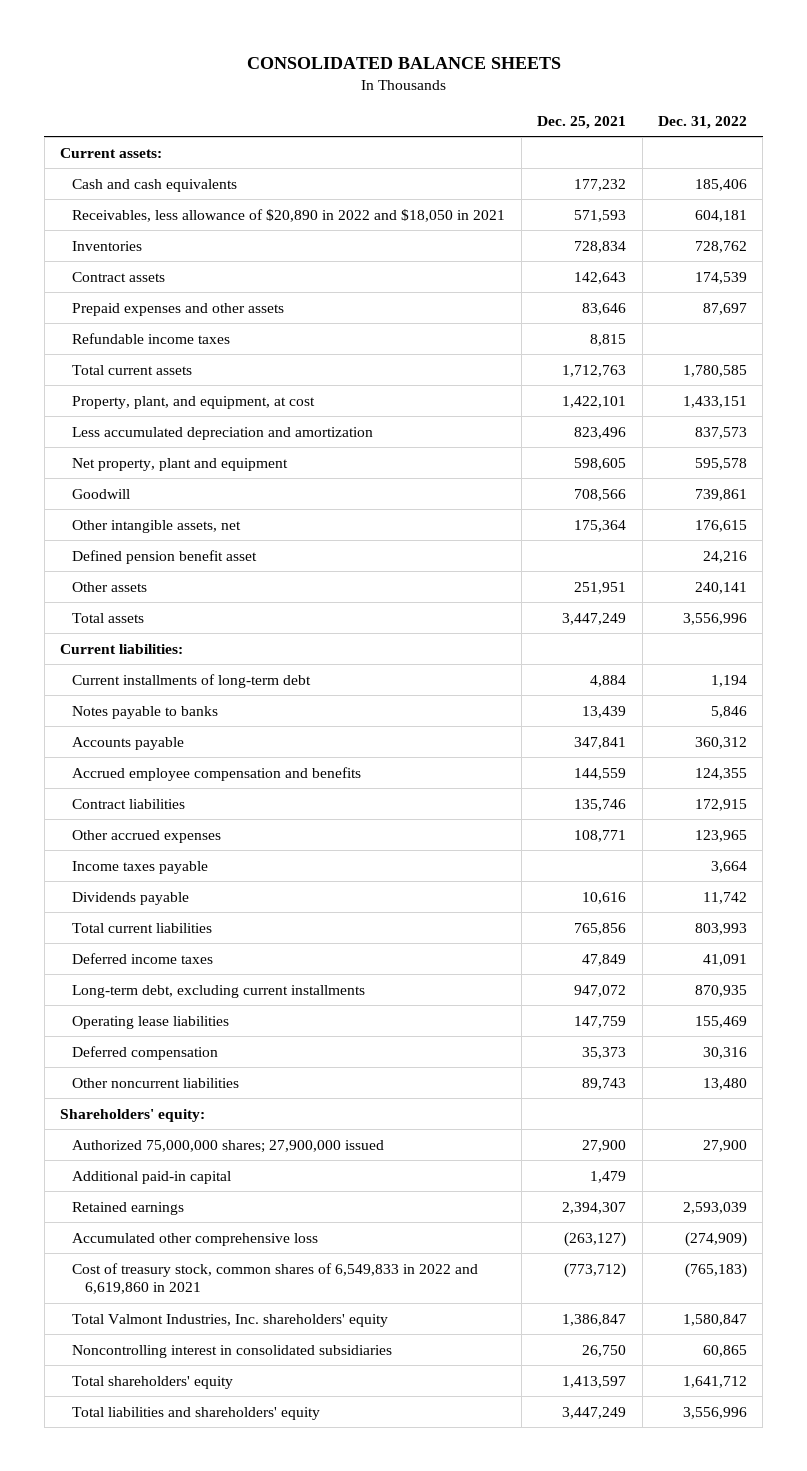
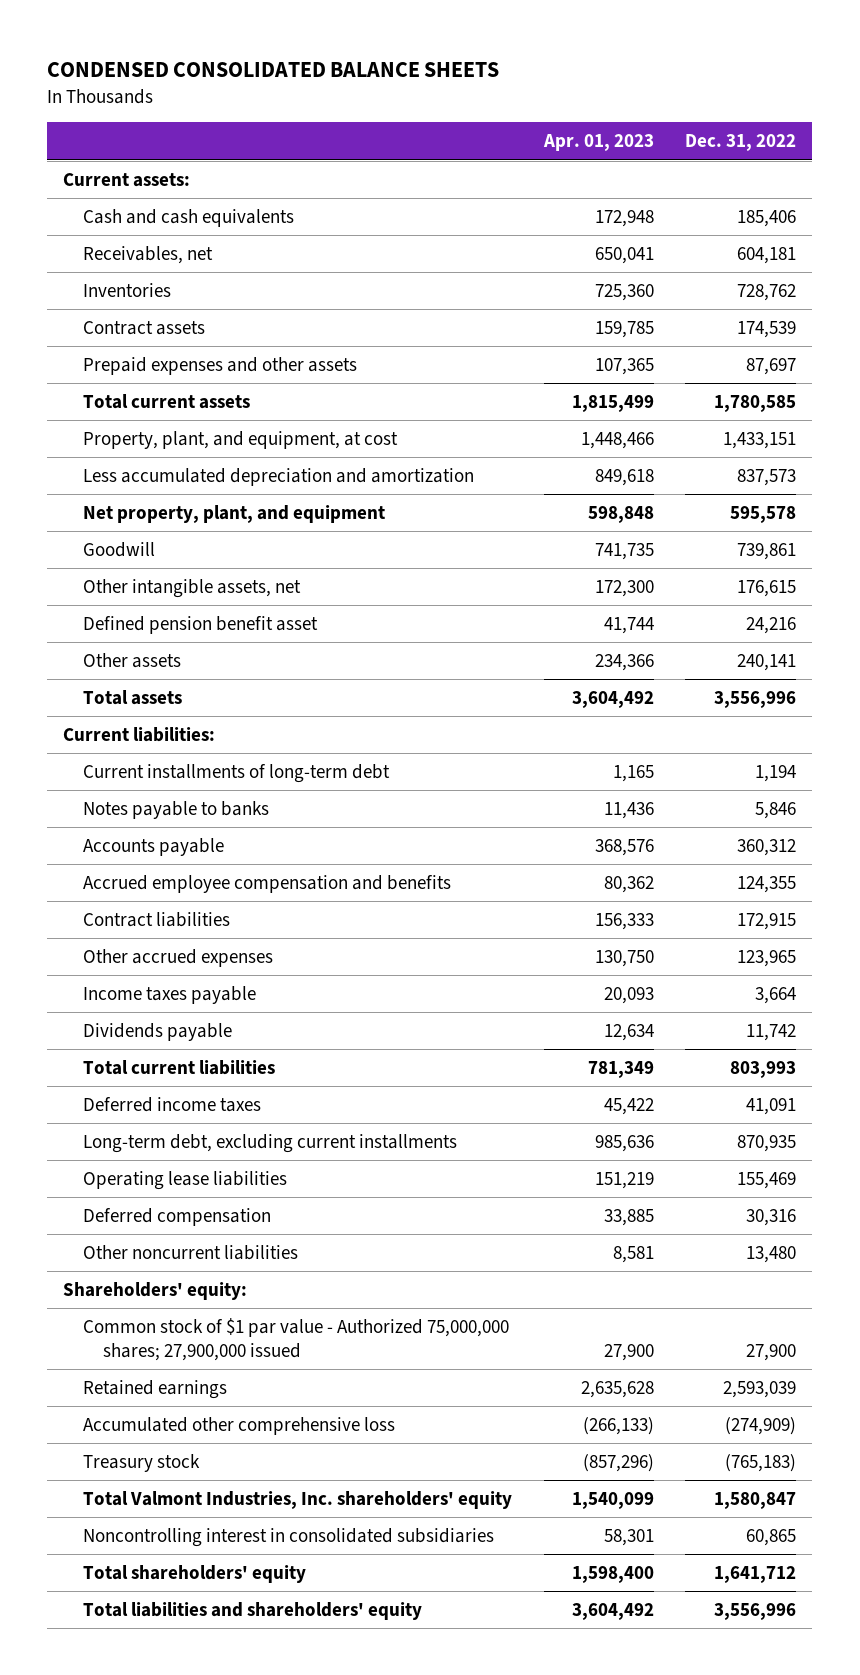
- CONSOLIDATED BALANCE SHEETS
+ CONDENSED CONSOLIDATED BALANCE SHEETS
- | Dec. 25, 2021 | Dec. 31, 2022
+ | Apr. 01, 2023 | Dec. 31, 2022
- Receivables, less allowance of $20,890 in 2022 and $18,050 in 2021 | 571,593 | 604,181
+ Receivables, net | 650,041 | 604,181
- Refundable income taxes | 8,815 |
- Net property, plant and equipment | 598,605 | 595,578
+ Net property, plant, and equipment | 598,848 | 595,578
- Authorized 75,000,000 shares; 27,900,000 issued | 27,900 | 27,900
- Additional paid-in capital | 1,479 |
+ Common stock of $1 par value - Authorized 75,000,000 shares; 27,900,000 issued | 27,900 | 27,900
- Cost of treasury stock, common shares of 6,549,833 in 2022 and 6,619,860 in 2021 | (773,712) | (765,183)
+ Treasury stock | (857,296) | (765,183)

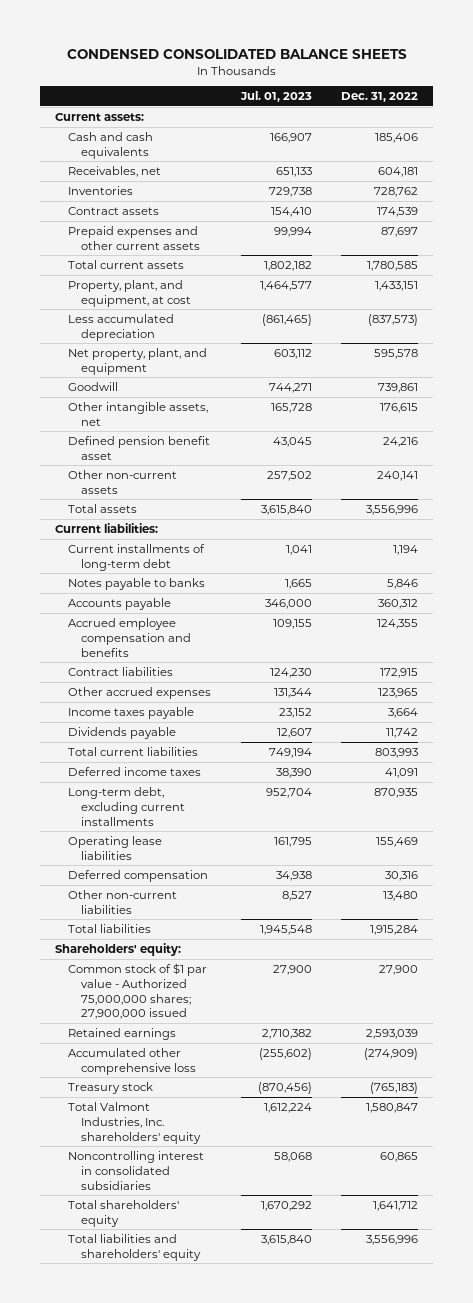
- | Apr. 01, 2023 | Dec. 31, 2022
+ | Jul. 01, 2023 | Dec. 31, 2022
- Prepaid expenses and other assets | 107,365 | 87,697
+ Prepaid expenses and other current assets | 99,994 | 87,697
- Less accumulated depreciation and amortization | 849,618 | 837,573
+ Less accumulated depreciation | (861,465) | (837,573)
- Other assets | 234,366 | 240,141
+ Other non-current assets | 257,502 | 240,141
- Other noncurrent liabilities | 8,581 | 13,480
+ Other non-current liabilities | 8,527 | 13,480
+ Total liabilities | 1,945,548 | 1,915,284

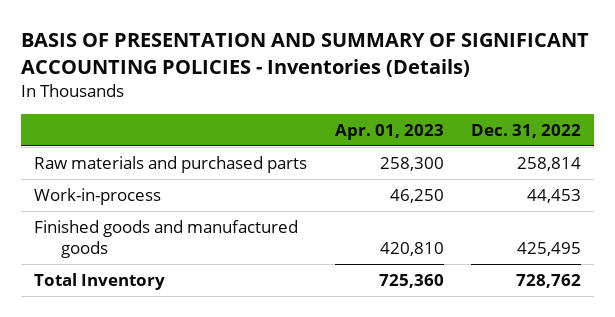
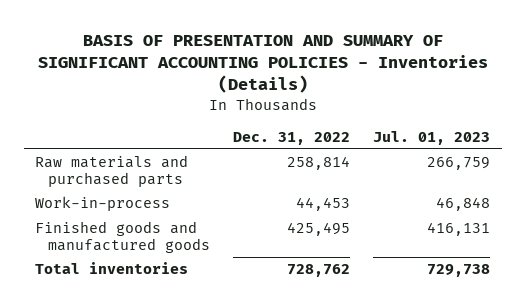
- | Apr. 01, 2023 | Dec. 31, 2022
+ | Dec. 31, 2022 | Jul. 01, 2023
- Total Inventory | 725,360 | 728,762
+ Total inventories | 728,762 | 729,738

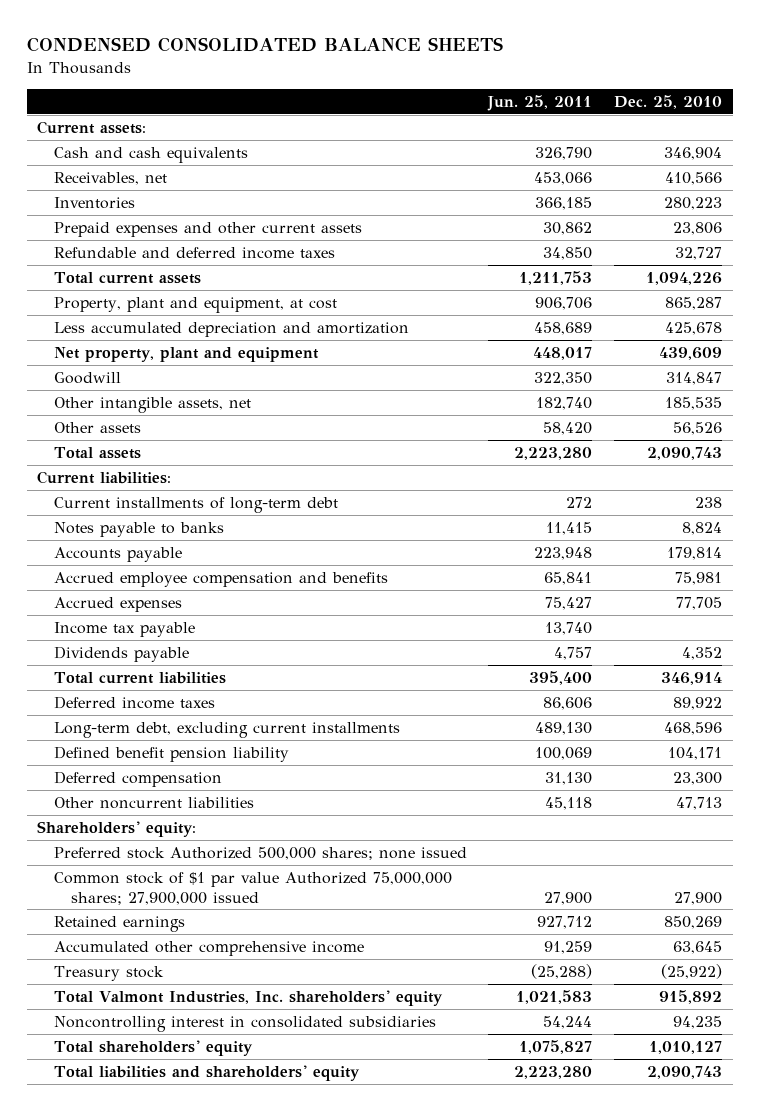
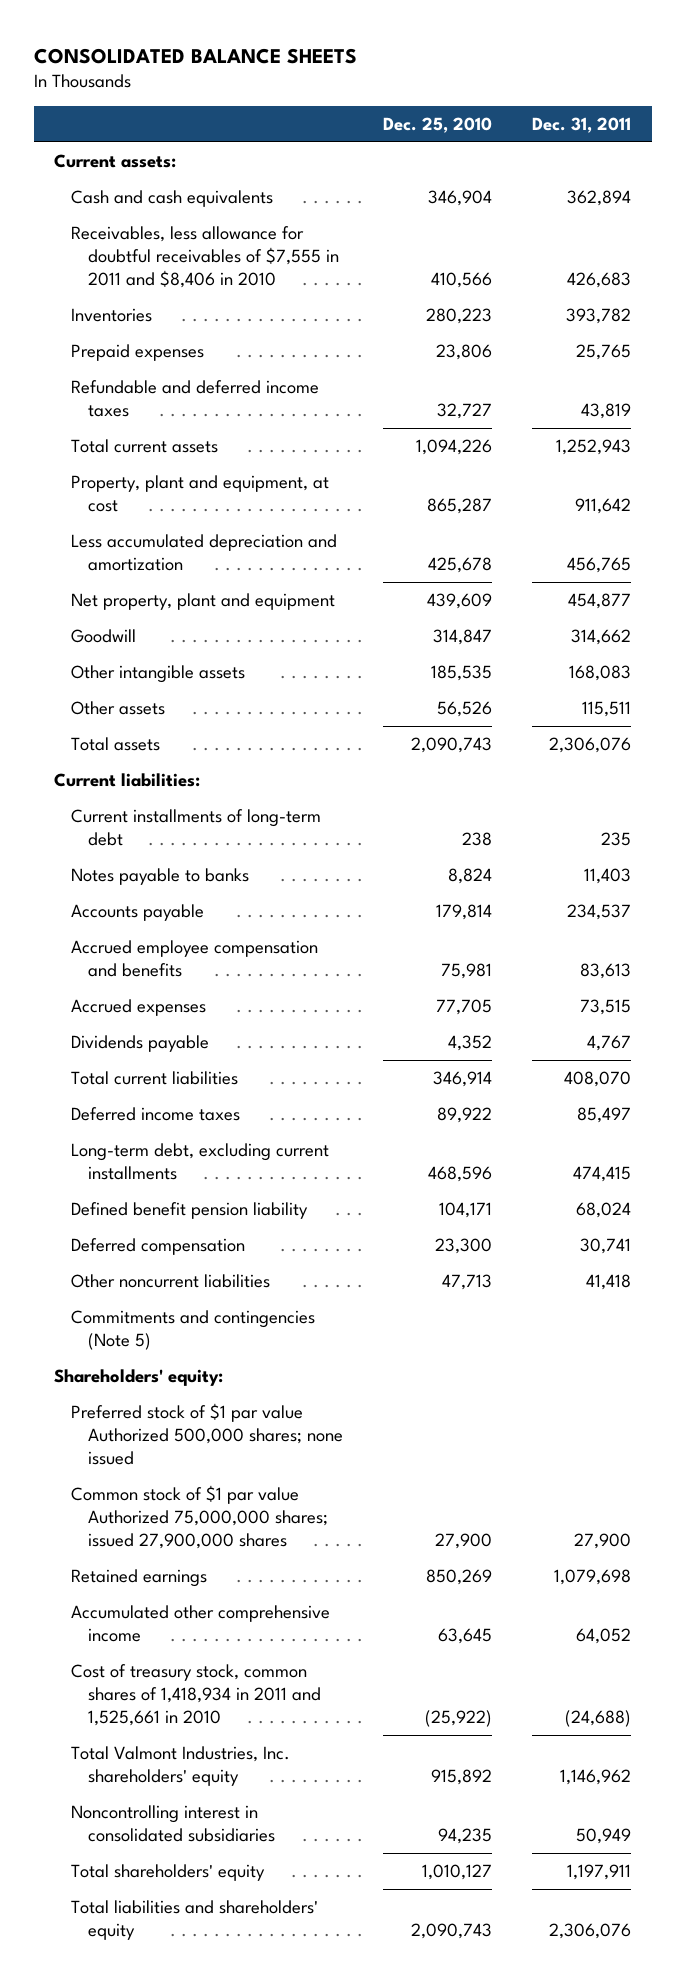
- CONDENSED CONSOLIDATED BALANCE SHEETS
+ CONSOLIDATED BALANCE SHEETS
- | Jun. 25, 2011 | Dec. 25, 2010
+ | Dec. 25, 2010 | Dec. 31, 2011
- Receivables, net | 453,066 | 410,566
+ Receivables, less allowance for doubtful receivables of $7,555 in 2011 and $8,406 in 2010 | 410,566 | 426,683
- Prepaid expenses and other current assets | 30,862 | 23,806
+ Prepaid expenses | 23,806 | 25,765
- Other intangible assets, net | 182,740 | 185,535
+ Other intangible assets | 185,535 | 168,083
- Income tax payable | 13,740 |
+ Commitments and contingencies (Note 5)
- Preferred stock Authorized 500,000 shares; none issued
- Common stock of $1 par value Authorized 75,000,000 shares; 27,900,000 issued | 27,900 | 27,900
+ Preferred stock of $1 par value Authorized 500,000 shares; none issued
+ Common stock of $1 par value Authorized 75,000,000 shares; issued 27,900,000 shares | 27,900 | 27,900
- Treasury stock | (25,288) | (25,922)
+ Cost of treasury stock, common shares of 1,418,934 in 2011 and 1,525,661 in 2010 | (25,922) | (24,688)

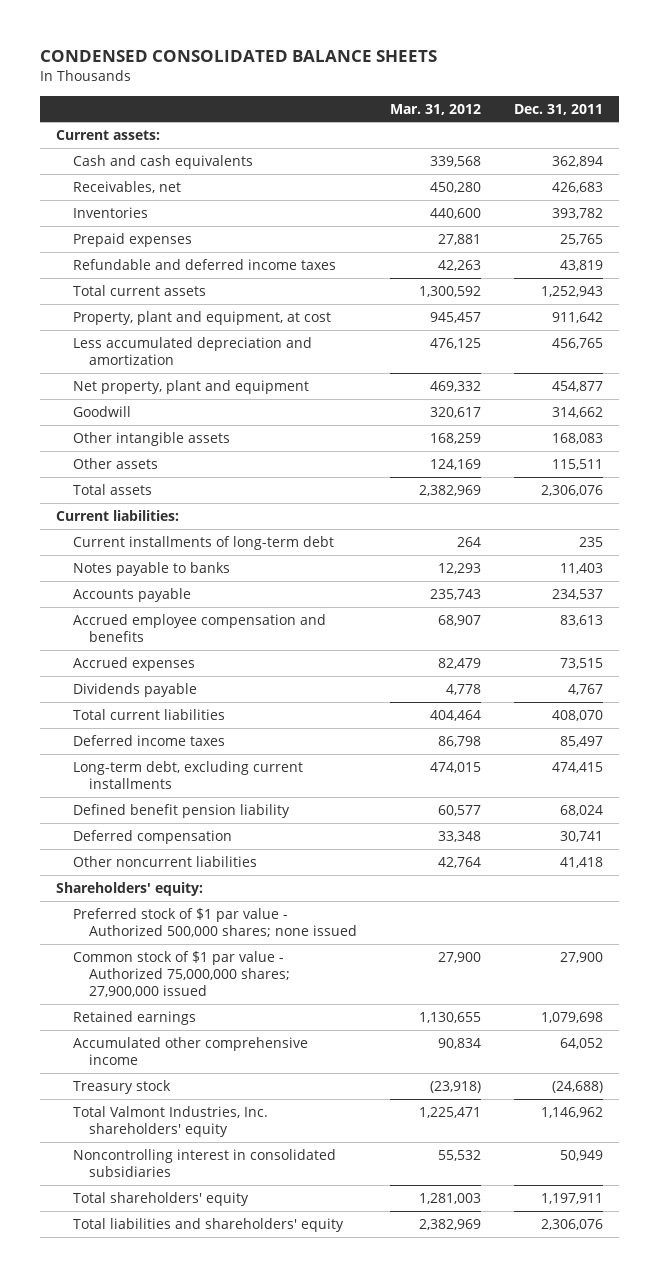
- CONSOLIDATED BALANCE SHEETS
+ CONDENSED CONSOLIDATED BALANCE SHEETS
- | Dec. 25, 2010 | Dec. 31, 2011
+ | Mar. 31, 2012 | Dec. 31, 2011
- Receivables, less allowance for doubtful receivables of $7,555 in 2011 and $8,406 in 2010 | 410,566 | 426,683
+ Receivables, net | 450,280 | 426,683
- Commitments and contingencies (Note 5)
- Preferred stock of $1 par value Authorized 500,000 shares; none issued
- Common stock of $1 par value Authorized 75,000,000 shares; issued 27,900,000 shares | 27,900 | 27,900
+ Preferred stock of $1 par value - Authorized 500,000 shares; none issued
+ Common stock of $1 par value - Authorized 75,000,000 shares; 27,900,000 issued | 27,900 | 27,900
- Cost of treasury stock, common shares of 1,418,934 in 2011 and 1,525,661 in 2010 | (25,922) | (24,688)
+ Treasury stock | (23,918) | (24,688)

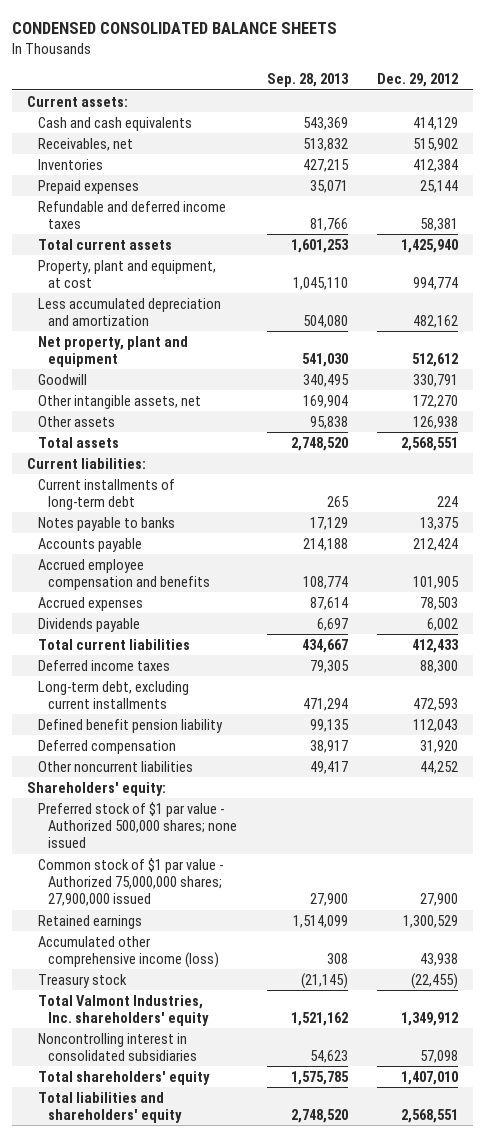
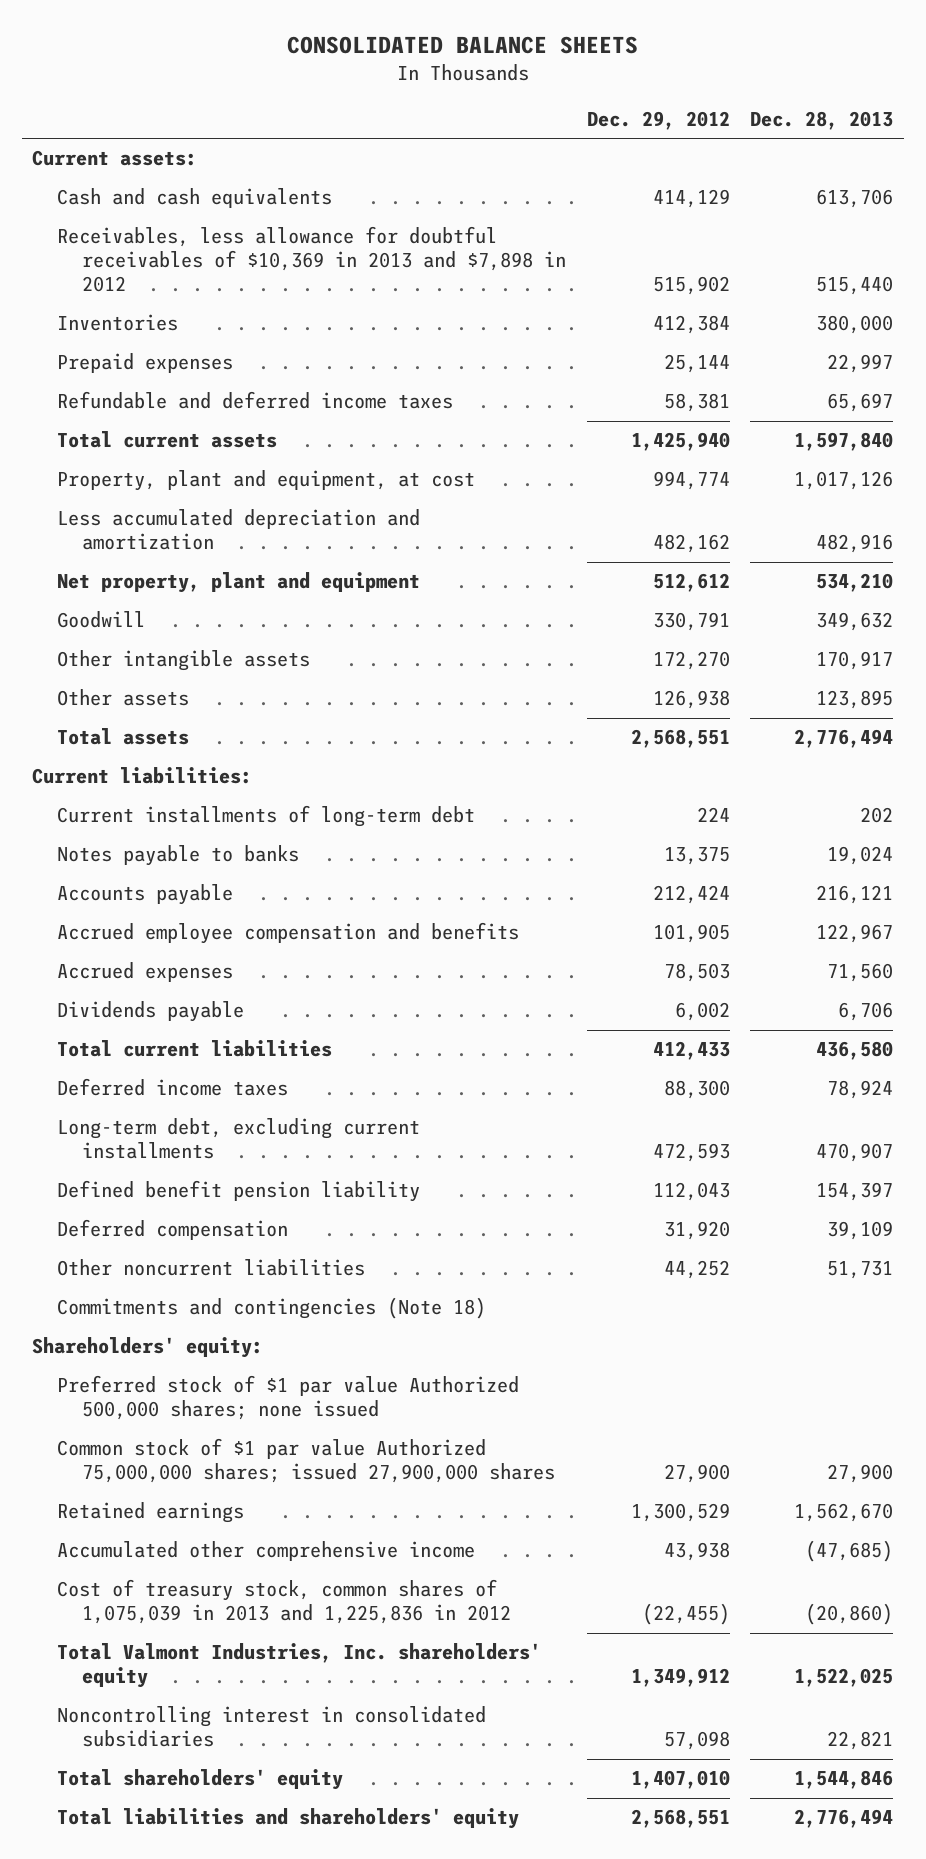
- CONDENSED CONSOLIDATED BALANCE SHEETS
+ CONSOLIDATED BALANCE SHEETS
- | Sep. 28, 2013 | Dec. 29, 2012
+ | Dec. 29, 2012 | Dec. 28, 2013
- Receivables, net | 513,832 | 515,902
+ Receivables, less allowance for doubtful receivables of $10,369 in 2013 and $7,898 in 2012 | 515,902 | 515,440
- Other intangible assets, net | 169,904 | 172,270
+ Other intangible assets | 172,270 | 170,917
+ Commitments and contingencies (Note 18)
- Preferred stock of $1 par value - Authorized 500,000 shares; none issued
- Common stock of $1 par value - Authorized 75,000,000 shares; 27,900,000 issued | 27,900 | 27,900
+ Preferred stock of $1 par value Authorized 500,000 shares; none issued
+ Common stock of $1 par value Authorized 75,000,000 shares; issued 27,900,000 shares | 27,900 | 27,900
- Accumulated other comprehensive income (loss) | 308 | 43,938
- Treasury stock | (21,145) | (22,455)
+ Accumulated other comprehensive income | 43,938 | (47,685)
+ Cost of treasury stock, common shares of 1,075,039 in 2013 and 1,225,836 in 2012 | (22,455) | (20,860)

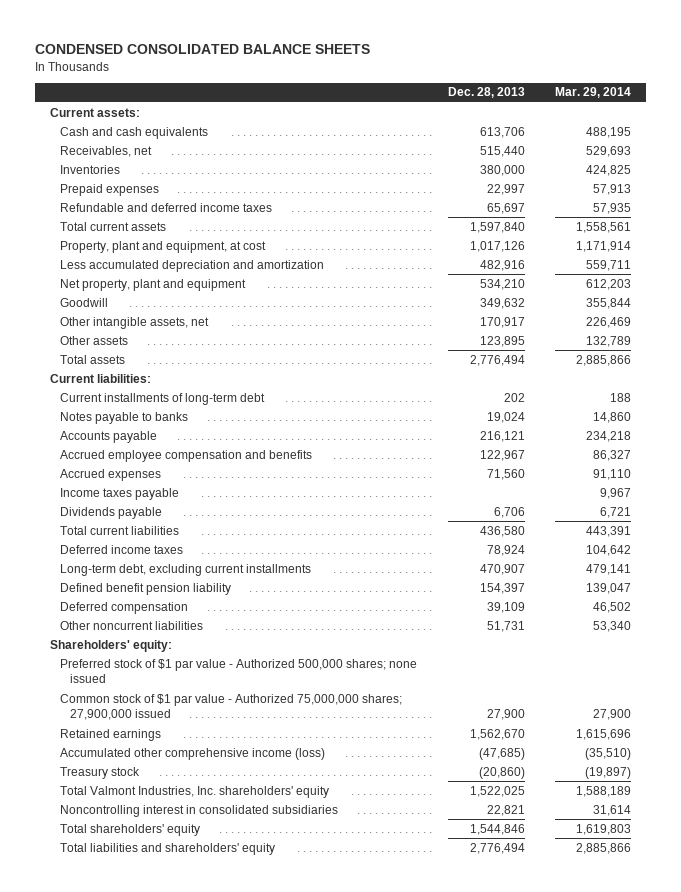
- CONSOLIDATED BALANCE SHEETS
+ CONDENSED CONSOLIDATED BALANCE SHEETS
- | Dec. 29, 2012 | Dec. 28, 2013
+ | Dec. 28, 2013 | Mar. 29, 2014
- Receivables, less allowance for doubtful receivables of $10,369 in 2013 and $7,898 in 2012 | 515,902 | 515,440
+ Receivables, net | 515,440 | 529,693
- Other intangible assets | 172,270 | 170,917
+ Other intangible assets, net | 170,917 | 226,469
+ Income taxes payable | | 9,967
- Commitments and contingencies (Note 18)
- Preferred stock of $1 par value Authorized 500,000 shares; none issued
- Common stock of $1 par value Authorized 75,000,000 shares; issued 27,900,000 shares | 27,900 | 27,900
+ Preferred stock of $1 par value - Authorized 500,000 shares; none issued
+ Common stock of $1 par value - Authorized 75,000,000 shares; 27,900,000 issued | 27,900 | 27,900
- Accumulated other comprehensive income | 43,938 | (47,685)
- Cost of treasury stock, common shares of 1,075,039 in 2013 and 1,225,836 in 2012 | (22,455) | (20,860)
+ Accumulated other comprehensive income (loss) | (47,685) | (35,510)
+ Treasury stock | (20,860) | (19,897)

